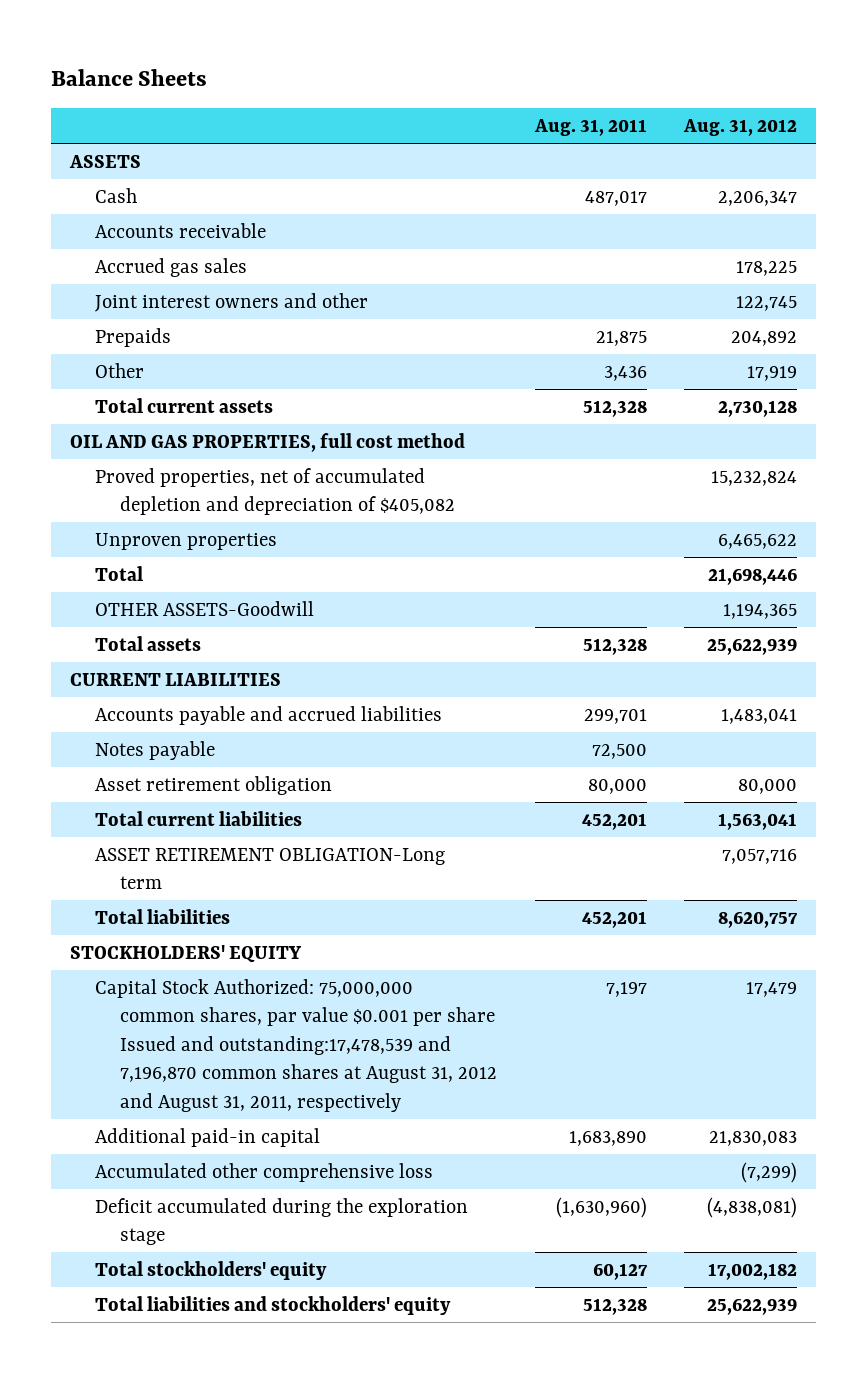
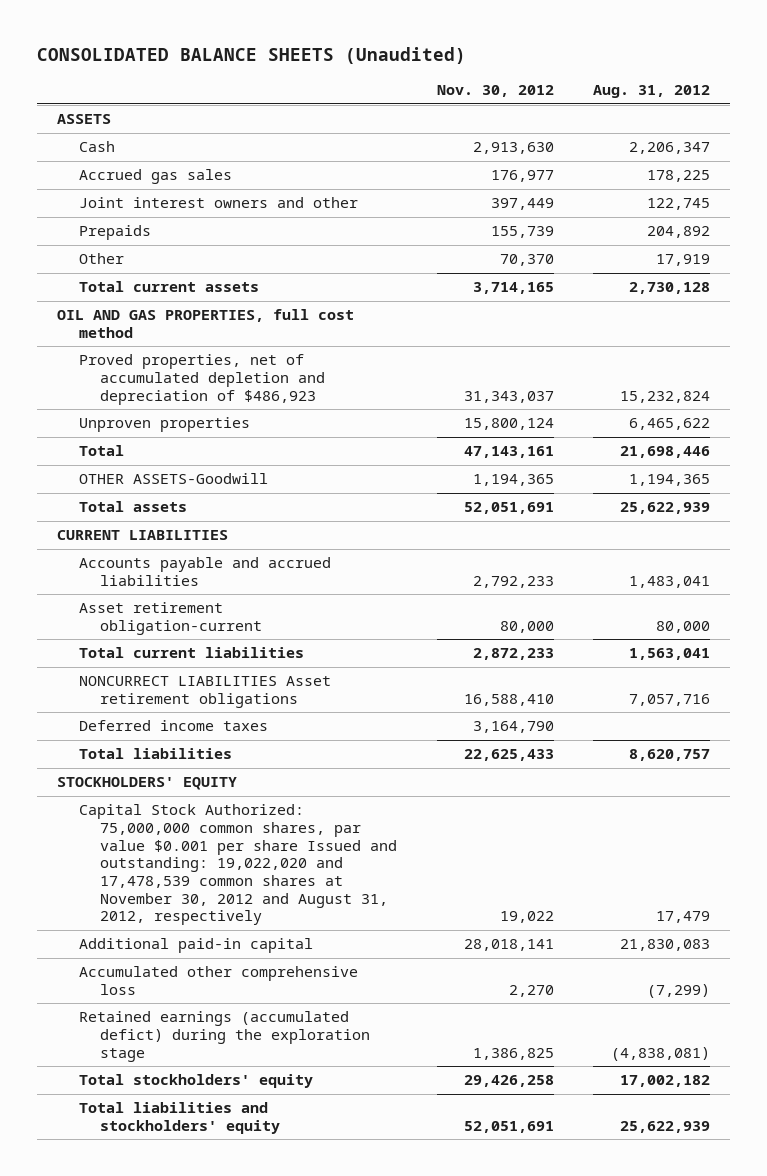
- Balance Sheets
+ CONSOLIDATED BALANCE SHEETS (Unaudited)
- | Aug. 31, 2011 | Aug. 31, 2012
+ | Nov. 30, 2012 | Aug. 31, 2012
- Accounts receivable
- Proved properties, net of accumulated depletion and depreciation of $405,082 | | 15,232,824
+ Proved properties, net of accumulated depletion and depreciation of $486,923 | 31,343,037 | 15,232,824
- Notes payable | 72,500 |
- Asset retirement obligation | 80,000 | 80,000
+ Asset retirement obligation-current | 80,000 | 80,000
- ASSET RETIREMENT OBLIGATION-Long term | | 7,057,716
+ NONCURRECT LIABILITIES Asset retirement obligations | 16,588,410 | 7,057,716
+ Deferred income taxes | 3,164,790 |
- Capital Stock Authorized: 75,000,000 common shares, par value $0.001 per share Issued and outstanding:17,478,539 and 7,196,870 common shares at August 31, 2012 and August 31, 2011, respectively | 7,197 | 17,479
+ Capital Stock Authorized: 75,000,000 common shares, par value $0.001 per share Issued and outstanding: 19,022,020 and 17,478,539 common shares at November 30, 2012 and August 31, 2012, respectively | 19,022 | 17,479
- Deficit accumulated during the exploration stage | (1,630,960) | (4,838,081)
+ Retained earnings (accumulated defict) during the exploration stage | 1,386,825 | (4,838,081)

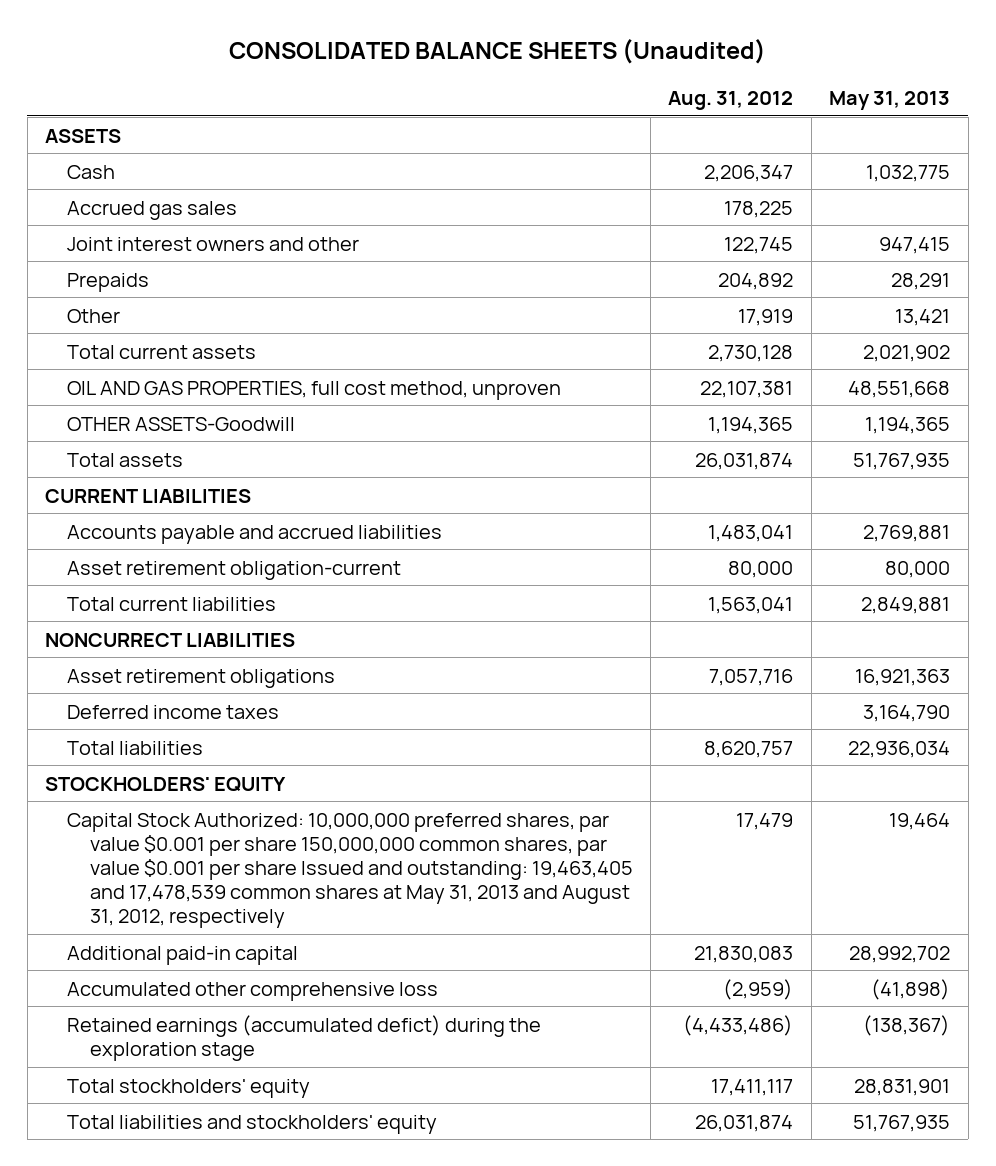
- | Nov. 30, 2012 | Aug. 31, 2012
+ | Aug. 31, 2012 | May 31, 2013
- OIL AND GAS PROPERTIES, full cost method
- Proved properties, net of accumulated depletion and depreciation of $486,923 | 31,343,037 | 15,232,824
- Unproven properties | 15,800,124 | 6,465,622
- Total | 47,143,161 | 21,698,446
+ OIL AND GAS PROPERTIES, full cost method, unproven | 22,107,381 | 48,551,668
- Total assets | 52,051,691 | 25,622,939
+ Total assets | 26,031,874 | 51,767,935
- NONCURRECT LIABILITIES Asset retirement obligations | 16,588,410 | 7,057,716
+ NONCURRECT LIABILITIES
+ Asset retirement obligations | 7,057,716 | 16,921,363
- Capital Stock Authorized: 75,000,000 common shares, par value $0.001 per share Issued and outstanding: 19,022,020 and 17,478,539 common shares at November 30, 2012 and August 31, 2012, respectively | 19,022 | 17,479
+ Capital Stock Authorized: 10,000,000 preferred shares, par value $0.001 per share 150,000,000 common shares, par value $0.001 per share Issued and outstanding: 19,463,405 and 17,478,539 common shares at May 31, 2013 and August 31, 2012, respectively | 17,479 | 19,464
- Accumulated other comprehensive loss | 2,270 | (7,299)
- Retained earnings (accumulated defict) during the exploration stage | 1,386,825 | (4,838,081)
- Total stockholders' equity | 29,426,258 | 17,002,182
- Total liabilities and stockholders' equity | 52,051,691 | 25,622,939
+ Accumulated other comprehensive loss | (2,959) | (41,898)
+ Retained earnings (accumulated defict) during the exploration stage | (4,433,486) | (138,367)
+ Total stockholders' equity | 17,411,117 | 28,831,901
+ Total liabilities and stockholders' equity | 26,031,874 | 51,767,935

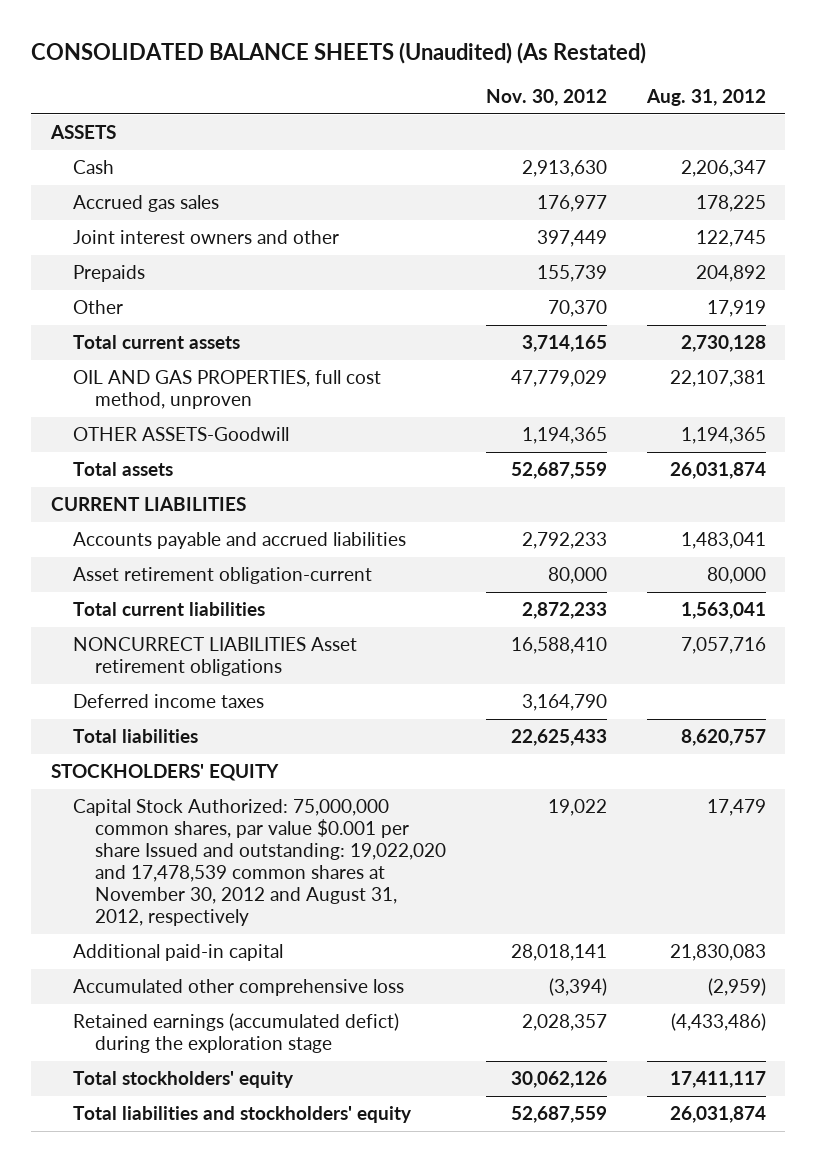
- CONSOLIDATED BALANCE SHEETS (Unaudited)
+ CONSOLIDATED BALANCE SHEETS (Unaudited) (As Restated)
- | Aug. 31, 2012 | May 31, 2013
+ | Nov. 30, 2012 | Aug. 31, 2012
- NONCURRECT LIABILITIES
- Asset retirement obligations | 7,057,716 | 16,921,363
+ NONCURRECT LIABILITIES Asset retirement obligations | 16,588,410 | 7,057,716
- Capital Stock Authorized: 10,000,000 preferred shares, par value $0.001 per share 150,000,000 common shares, par value $0.001 per share Issued and outstanding: 19,463,405 and 17,478,539 common shares at May 31, 2013 and August 31, 2012, respectively | 17,479 | 19,464
+ Capital Stock Authorized: 75,000,000 common shares, par value $0.001 per share Issued and outstanding: 19,022,020 and 17,478,539 common shares at November 30, 2012 and August 31, 2012, respectively | 19,022 | 17,479

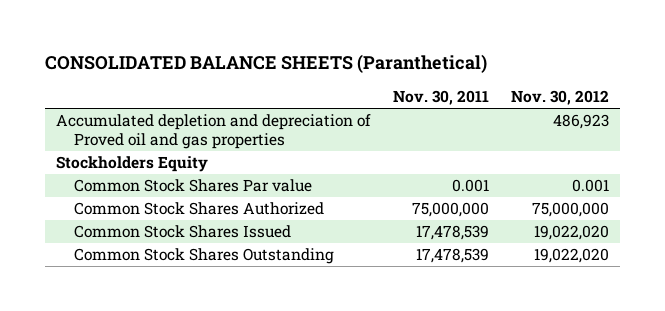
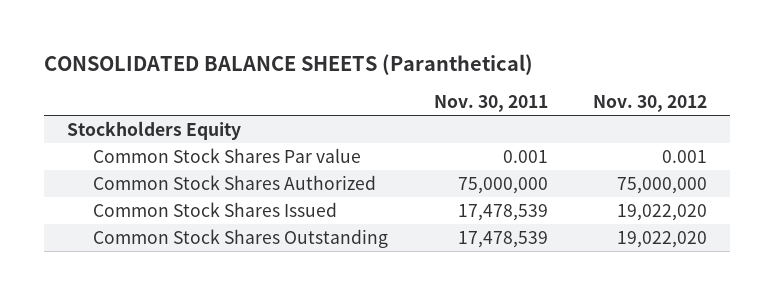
- Accumulated depletion and depreciation of Proved oil and gas properties | | 486,923

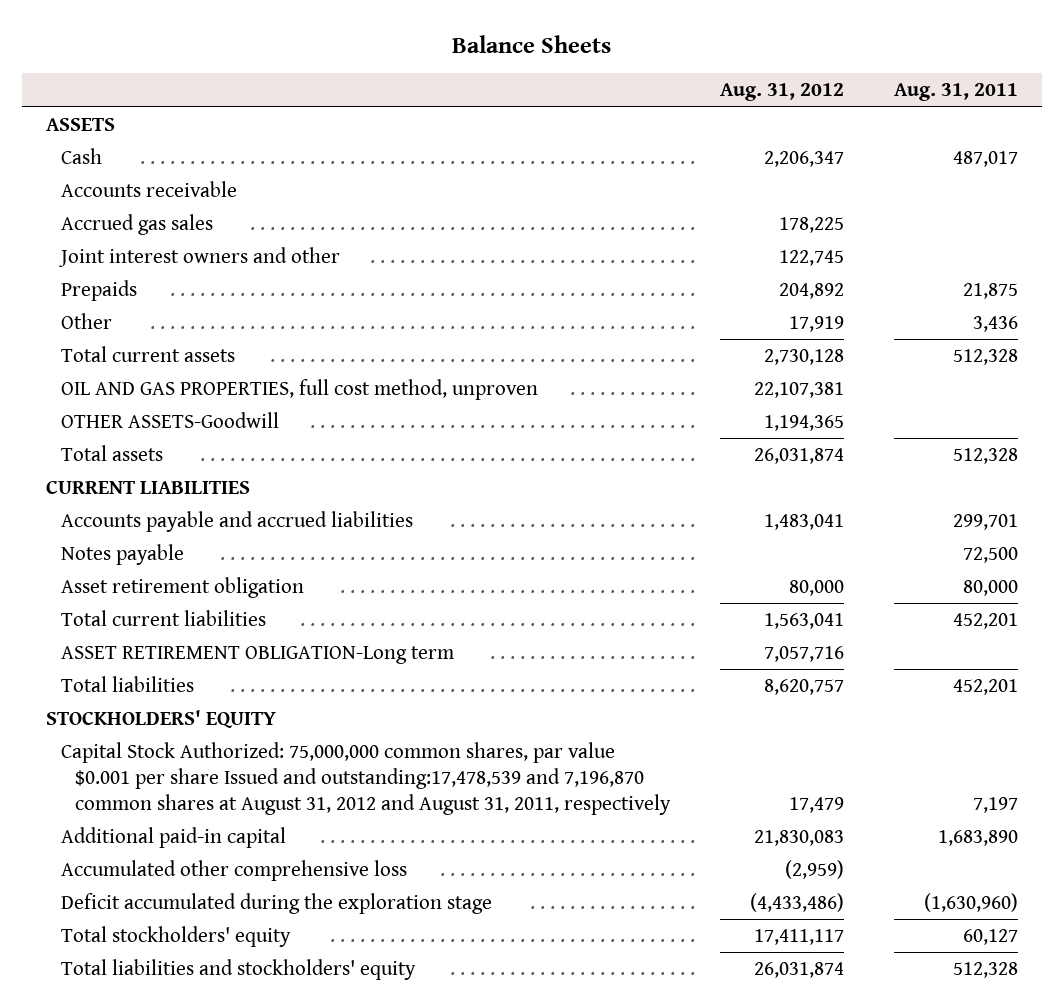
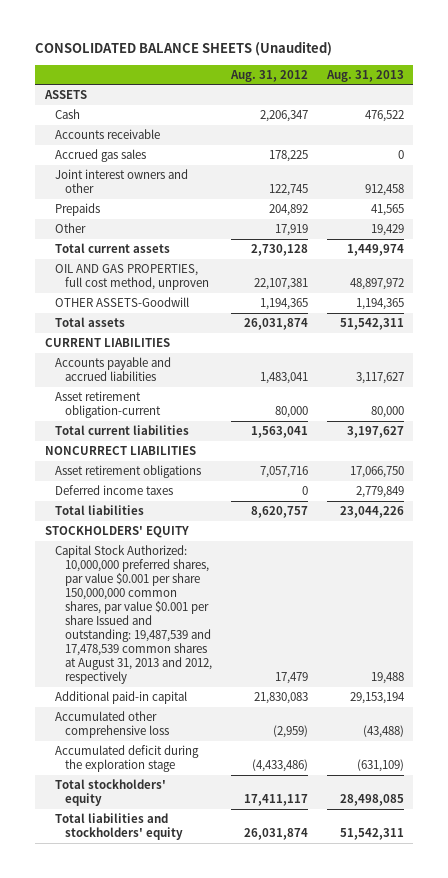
- Balance Sheets
+ CONSOLIDATED BALANCE SHEETS (Unaudited)
- | Aug. 31, 2012 | Aug. 31, 2011
+ | Aug. 31, 2012 | Aug. 31, 2013
- Notes payable | | 72,500
- Asset retirement obligation | 80,000 | 80,000
+ Asset retirement obligation-current | 80,000 | 80,000
- ASSET RETIREMENT OBLIGATION-Long term | 7,057,716 |
+ NONCURRECT LIABILITIES
+ Asset retirement obligations | 7,057,716 | 17,066,750
+ Deferred income taxes | 0 | 2,779,849
- Capital Stock Authorized: 75,000,000 common shares, par value $0.001 per share Issued and outstanding:17,478,539 and 7,196,870 common shares at August 31, 2012 and August 31, 2011, respectively | 17,479 | 7,197
+ Capital Stock Authorized: 10,000,000 preferred shares, par value $0.001 per share 150,000,000 common shares, par value $0.001 per share Issued and outstanding: 19,487,539 and 17,478,539 common shares at August 31, 2013 and 2012, respectively | 17,479 | 19,488
- Deficit accumulated during the exploration stage | (4,433,486) | (1,630,960)
+ Accumulated deficit during the exploration stage | (4,433,486) | (631,109)

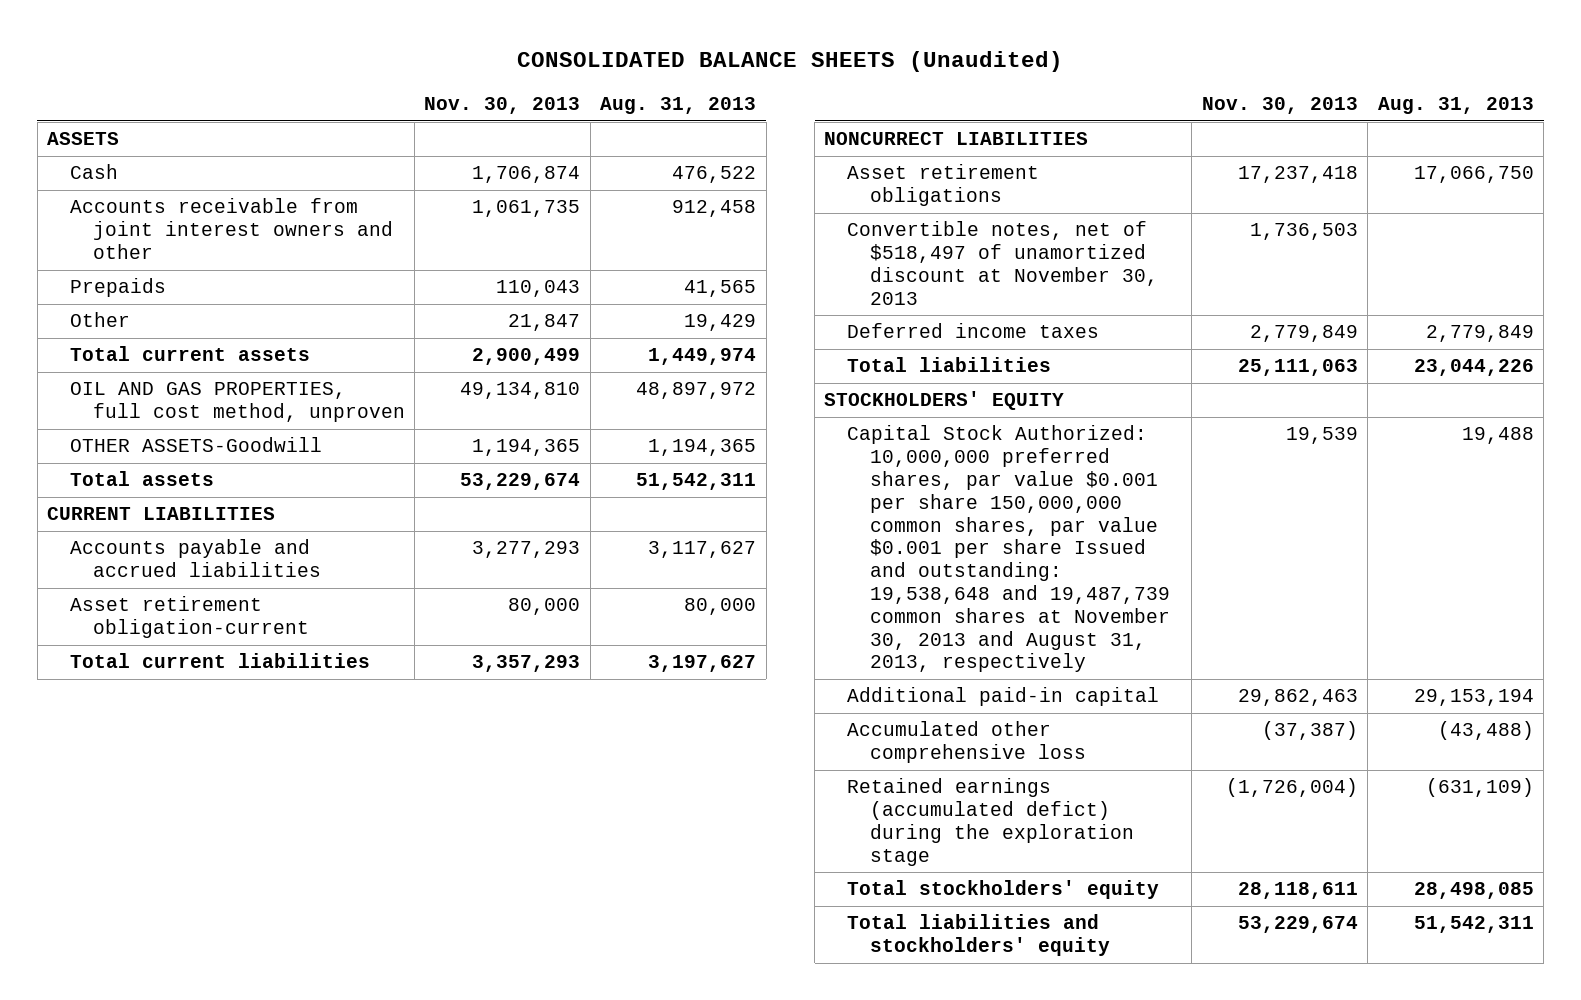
- | Aug. 31, 2012 | Aug. 31, 2013
+ | Nov. 30, 2013 | Aug. 31, 2013
- Accounts receivable
- Accrued gas sales | 178,225 | 0
- Joint interest owners and other | 122,745 | 912,458
+ Accounts receivable from joint interest owners and other | 1,061,735 | 912,458
+ Convertible notes, net of $518,497 of unamortized discount at November 30, 2013 | 1,736,503 |
- Capital Stock Authorized: 10,000,000 preferred shares, par value $0.001 per share 150,000,000 common shares, par value $0.001 per share Issued and outstanding: 19,487,539 and 17,478,539 common shares at August 31, 2013 and 2012, respectively | 17,479 | 19,488
+ Capital Stock Authorized: 10,000,000 preferred shares, par value $0.001 per share 150,000,000 common shares, par value $0.001 per share Issued and outstanding: 19,538,648 and 19,487,739 common shares at November 30, 2013 and August 31, 2013, respectively | 19,539 | 19,488
- Accumulated deficit during the exploration stage | (4,433,486) | (631,109)
+ Retained earnings (accumulated defict) during the exploration stage | (1,726,004) | (631,109)

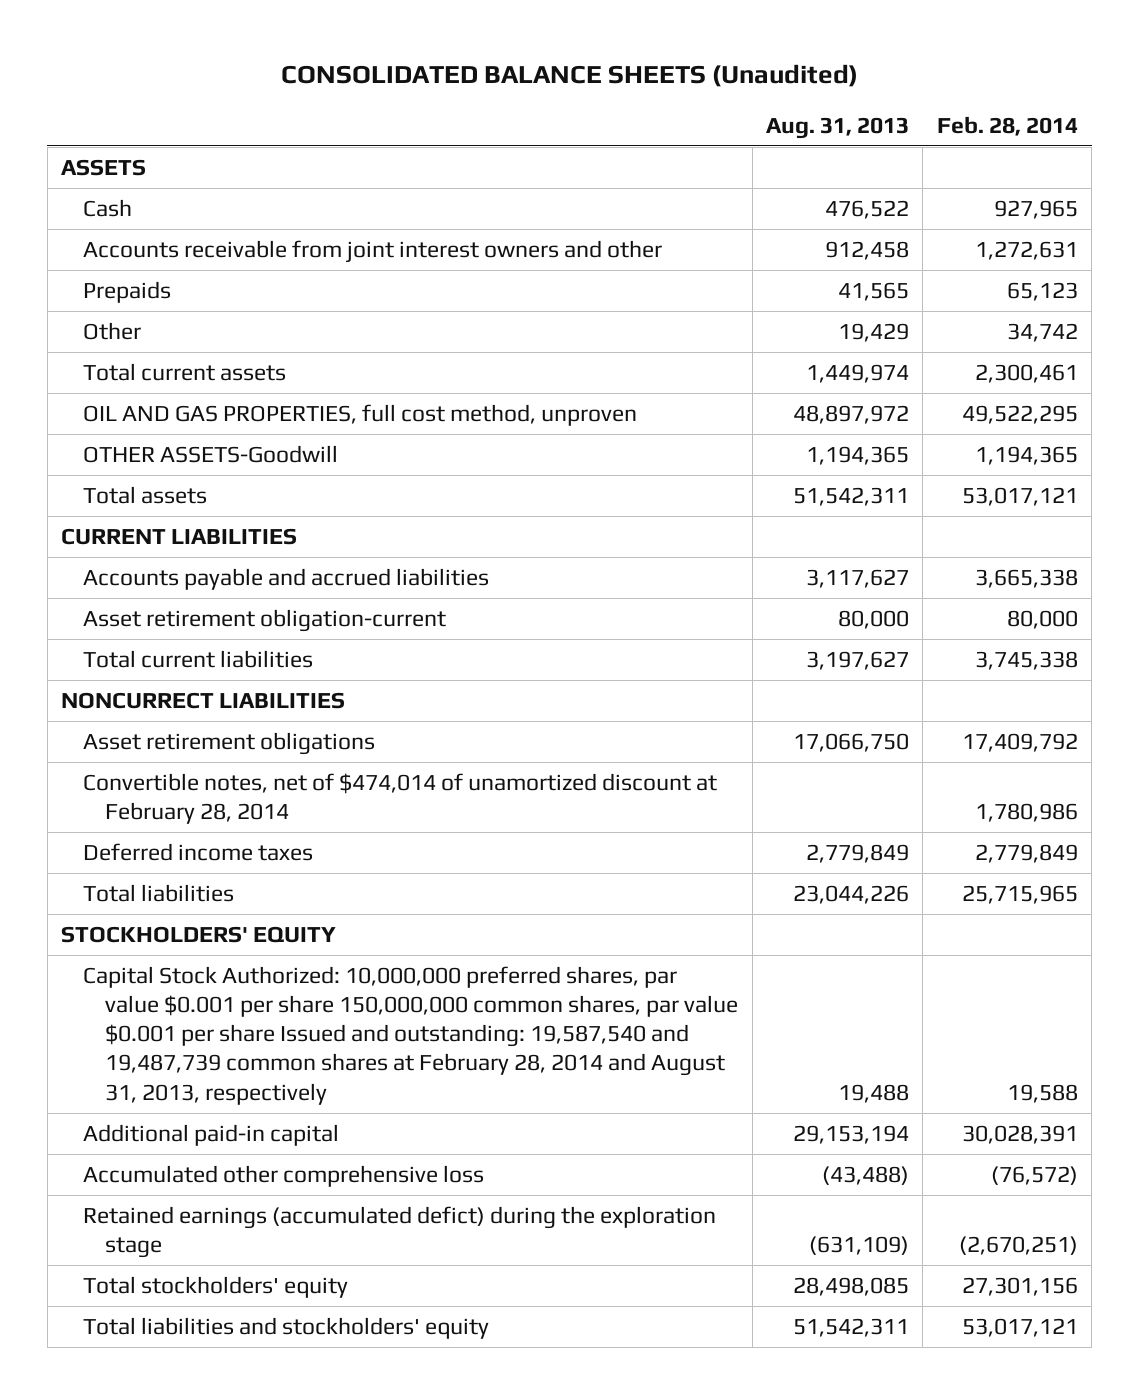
- | Nov. 30, 2013 | Aug. 31, 2013
+ | Aug. 31, 2013 | Feb. 28, 2014
- Convertible notes, net of $518,497 of unamortized discount at November 30, 2013 | 1,736,503 |
+ Convertible notes, net of $474,014 of unamortized discount at February 28, 2014 | | 1,780,986
- Capital Stock Authorized: 10,000,000 preferred shares, par value $0.001 per share 150,000,000 common shares, par value $0.001 per share Issued and outstanding: 19,538,648 and 19,487,739 common shares at November 30, 2013 and August 31, 2013, respectively | 19,539 | 19,488
+ Capital Stock Authorized: 10,000,000 preferred shares, par value $0.001 per share 150,000,000 common shares, par value $0.001 per share Issued and outstanding: 19,587,540 and 19,487,739 common shares at February 28, 2014 and August 31, 2013, respectively | 19,488 | 19,588

